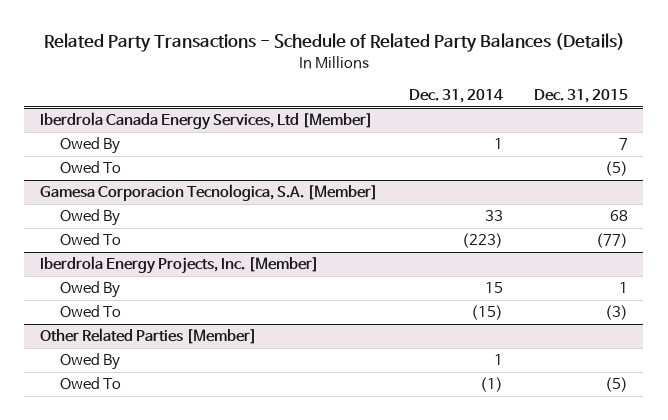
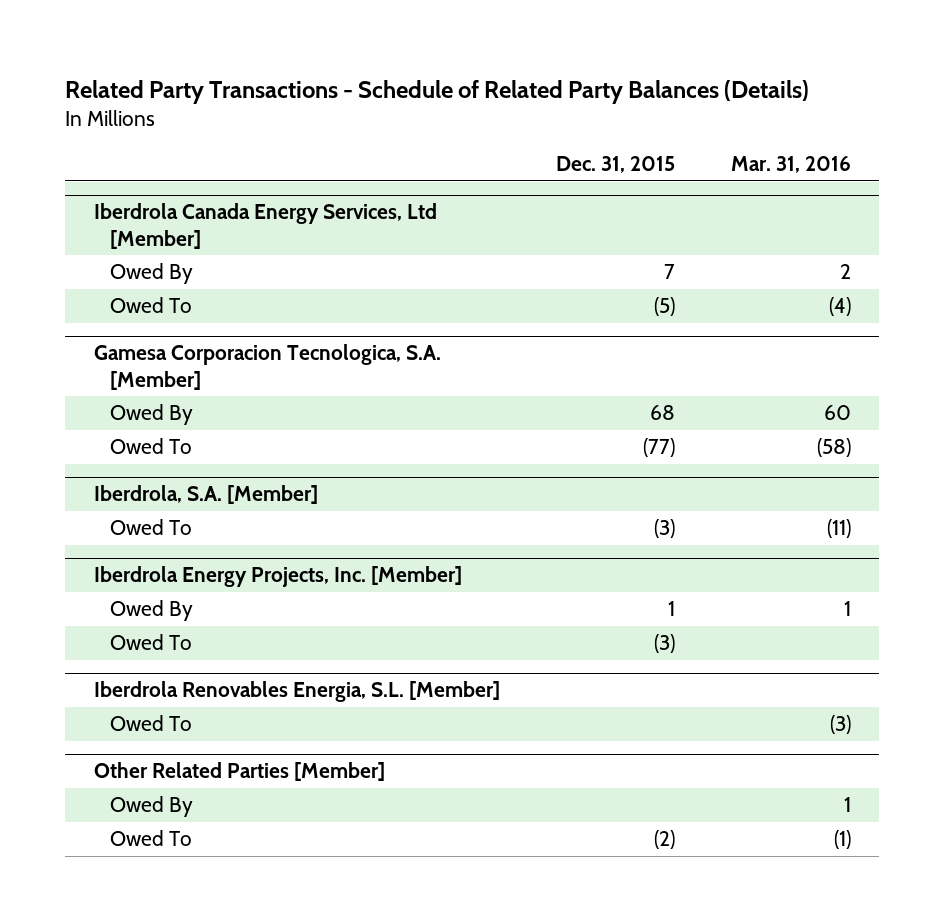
- | Dec. 31, 2014 | Dec. 31, 2015
+ | Dec. 31, 2015 | Mar. 31, 2016
+ Iberdrola, S.A. [Member]
+ Owed To | (3) | (11)
+ Iberdrola Renovables Energia, S.L. [Member]
+ Owed To | | (3)
@ Other Related Parties [Member]
- Owed To | (1) | (5)
+ Owed To | (2) | (1)

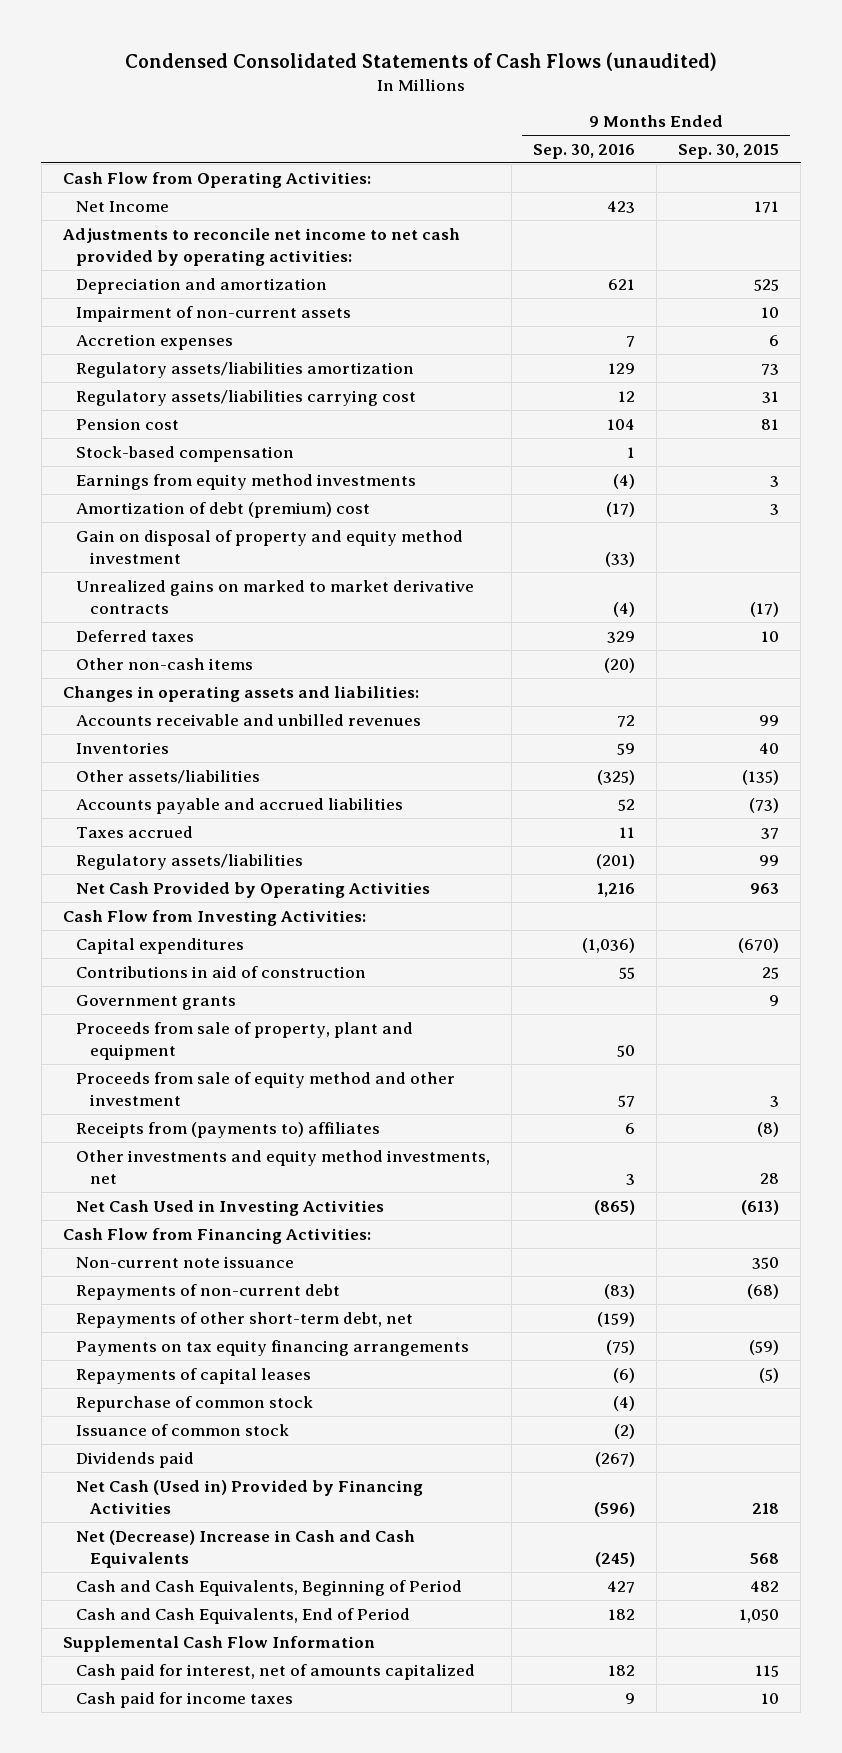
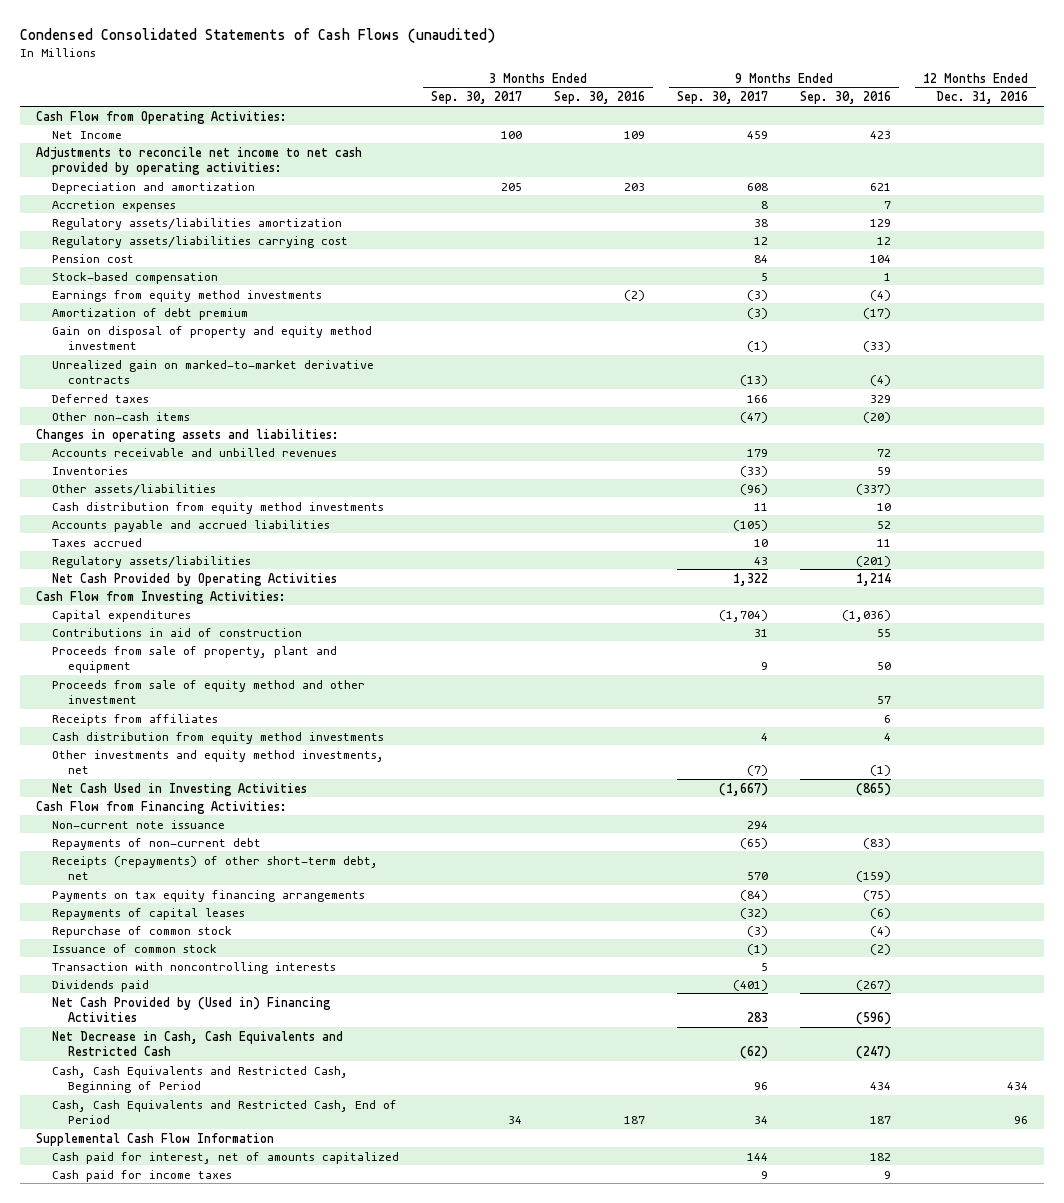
- | 9 Months Ended Sep. 30, 2016 | 9 Months Ended Sep. 30, 2015
+ | 3 Months Ended Sep. 30, 2017 | 3 Months Ended Sep. 30, 2016 | 9 Months Ended Sep. 30, 2017 | 9 Months Ended Sep. 30, 2016 | 12 Months Ended Dec. 31, 2016
- Impairment of non-current assets | | 10
- Amortization of debt (premium) cost | (17) | 3
+ Amortization of debt premium | | | (3) | (17) |
- Unrealized gains on marked to market derivative contracts | (4) | (17)
+ Unrealized gain on marked-to-market derivative contracts | | | (13) | (4) |
- Other assets/liabilities | (325) | (135)
+ Other assets/liabilities | | | (96) | (337) |
+ Cash distribution from equity method investments | | | 11 | 10 |
- Net Cash Provided by Operating Activities | 1,216 | 963
+ Net Cash Provided by Operating Activities | | | 1,322 | 1,214 |
- Government grants | | 9
- Receipts from (payments to) affiliates | 6 | (8)
- Other investments and equity method investments, net | 3 | 28
+ Receipts from affiliates | | | | 6 |
+ Cash distribution from equity method investments | | | 4 | 4 |
+ Other investments and equity method investments, net | | | (7) | (1) |
- Repayments of other short-term debt, net | (159) |
+ Receipts (repayments) of other short-term debt, net | | | 570 | (159) |
+ Transaction with noncontrolling interests | | | 5 | |
- Net Cash (Used in) Provided by Financing Activities | (596) | 218
- Net (Decrease) Increase in Cash and Cash Equivalents | (245) | 568
- Cash and Cash Equivalents, Beginning of Period | 427 | 482
- Cash and Cash Equivalents, End of Period | 182 | 1,050
+ Net Cash Provided by (Used in) Financing Activities | | | 283 | (596) |
+ Net Decrease in Cash, Cash Equivalents and Restricted Cash | | | (62) | (247) |
+ Cash, Cash Equivalents and Restricted Cash, Beginning of Period | | | 96 | 434 | 434
+ Cash, Cash Equivalents and Restricted Cash, End of Period | 34 | 187 | 34 | 187 | 96

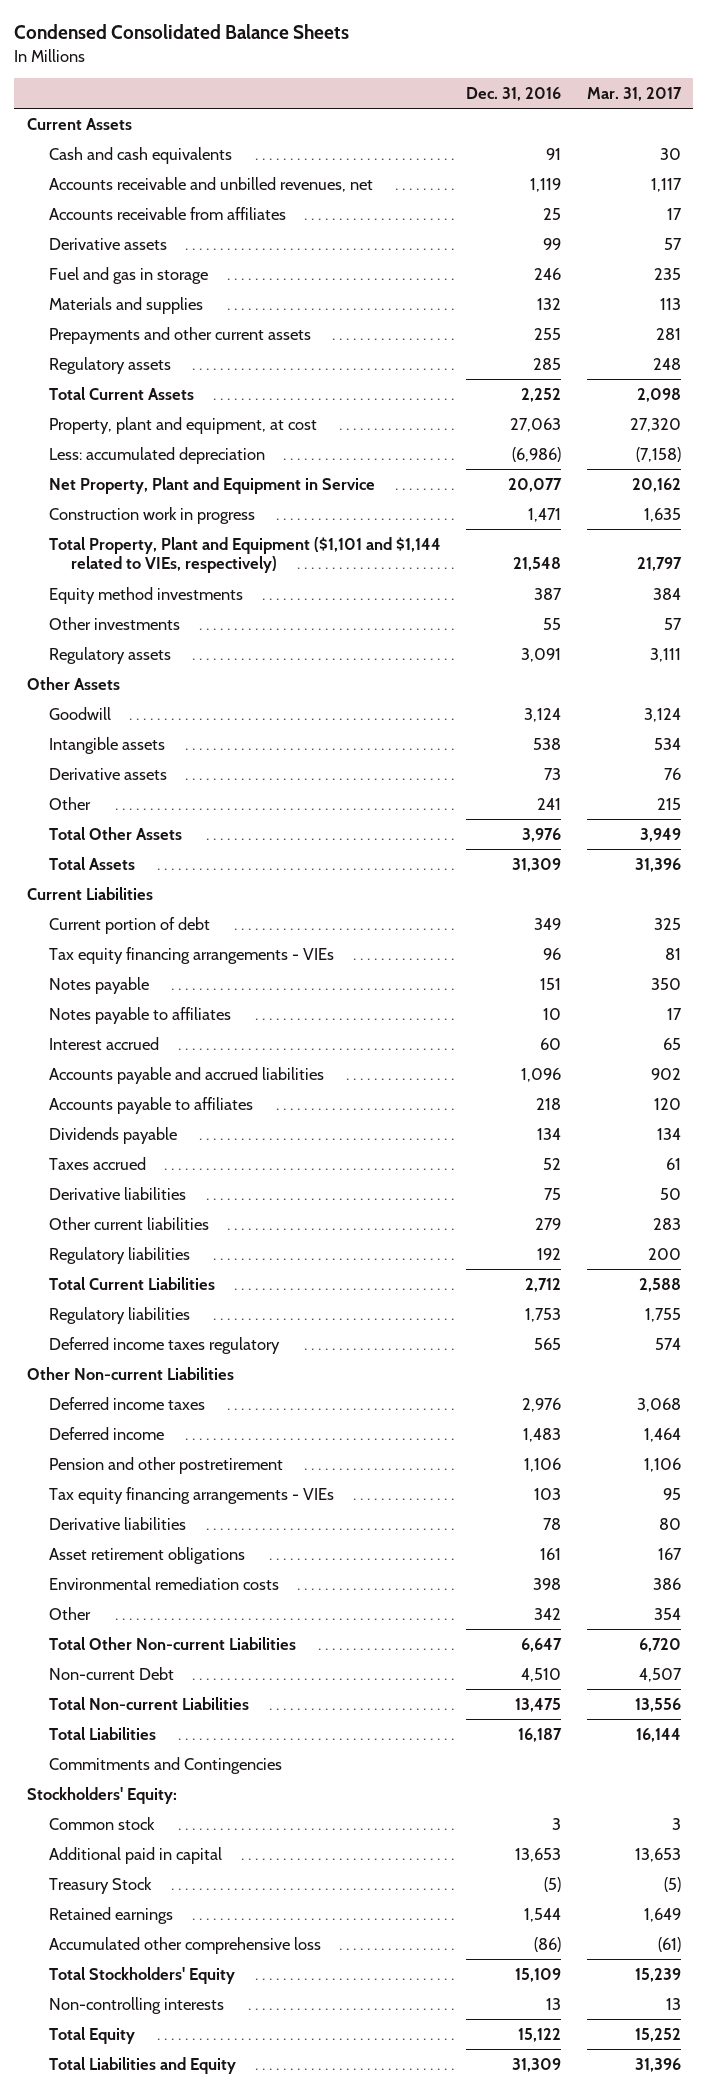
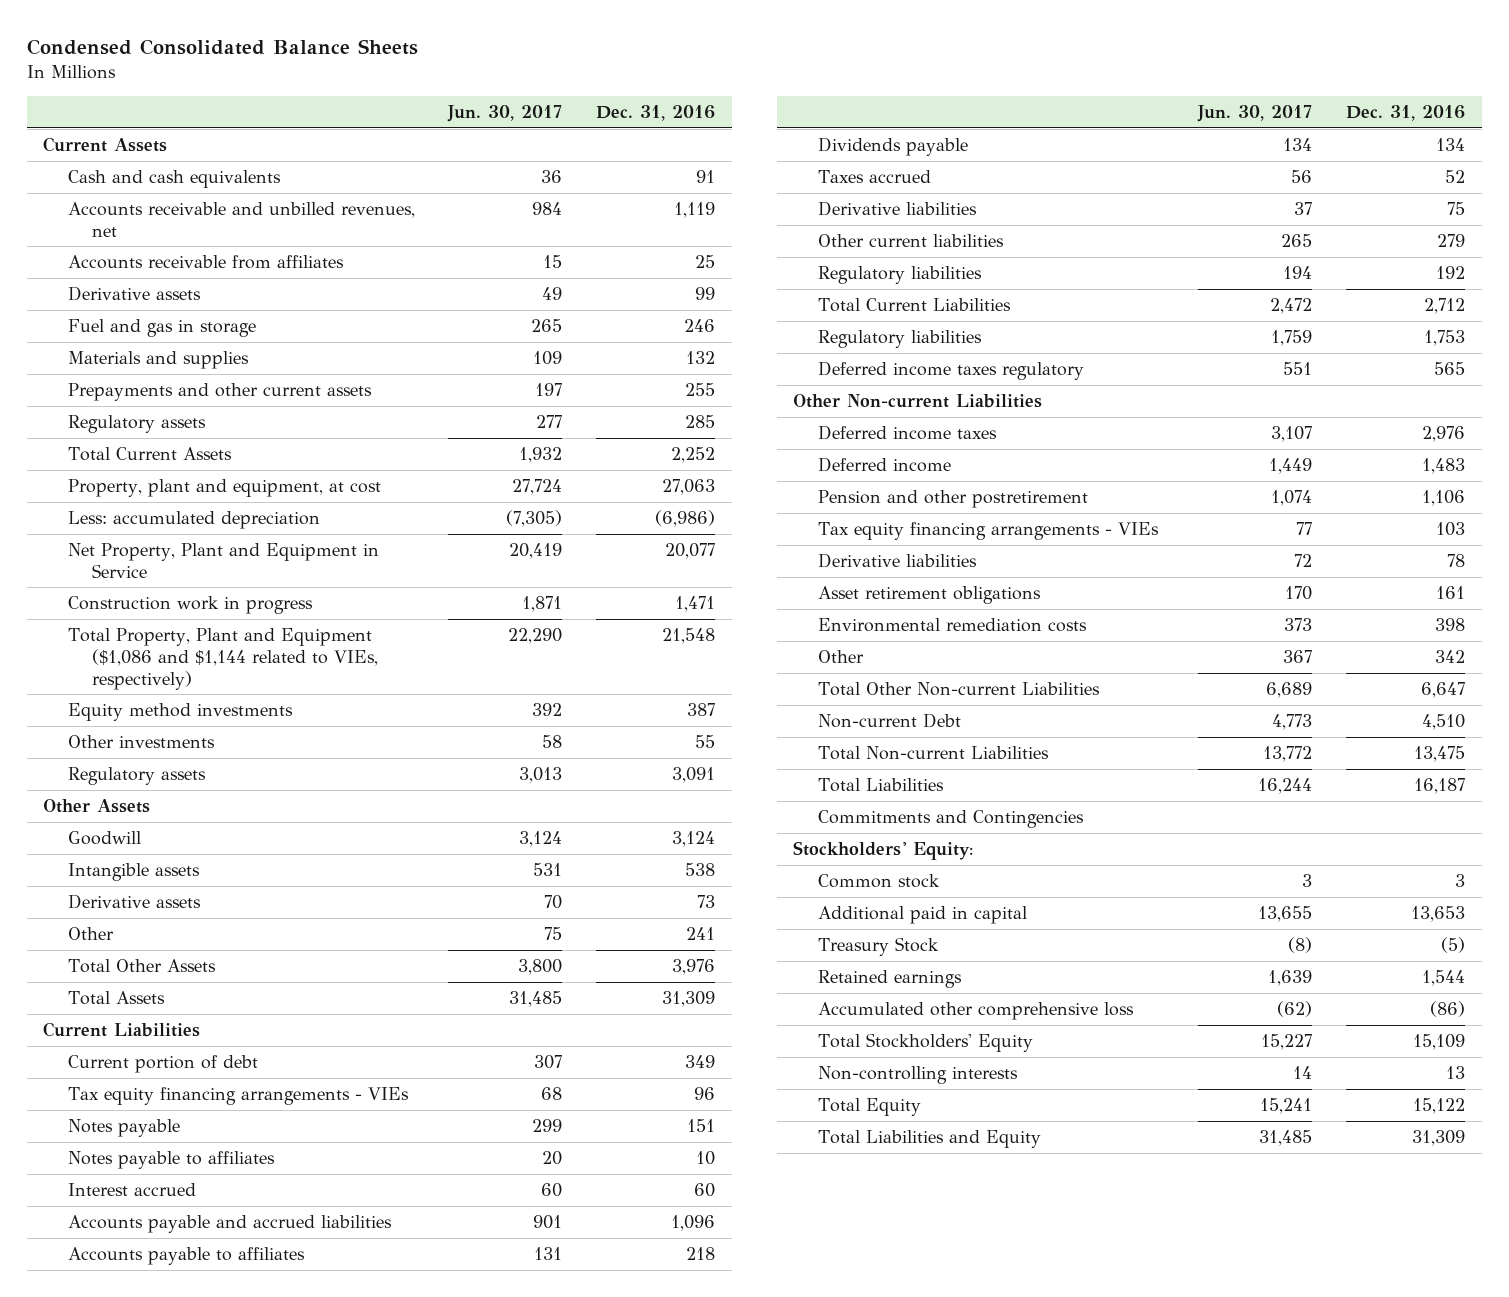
- | Dec. 31, 2016 | Mar. 31, 2017
+ | Jun. 30, 2017 | Dec. 31, 2016
- Total Property, Plant and Equipment ($1,101 and $1,144 related to VIEs, respectively) | 21,548 | 21,797
+ Total Property, Plant and Equipment ($1,086 and $1,144 related to VIEs, respectively) | 22,290 | 21,548

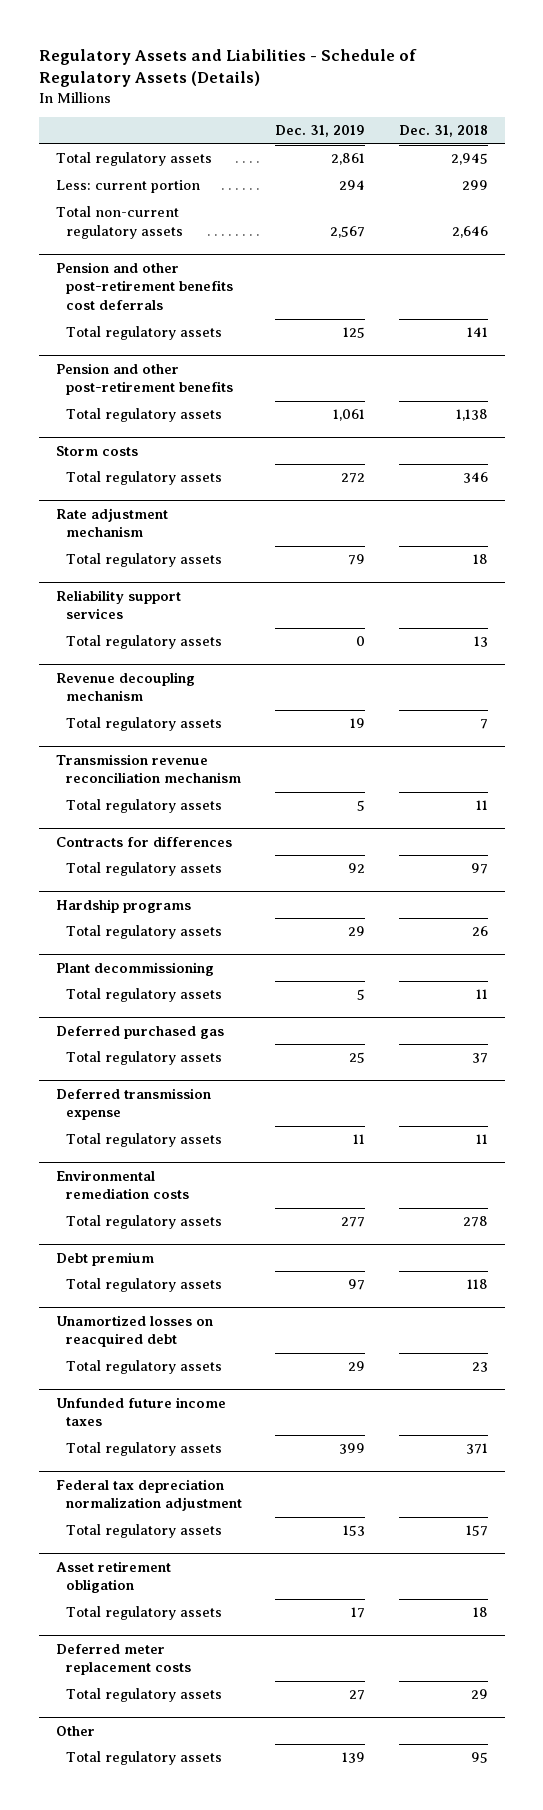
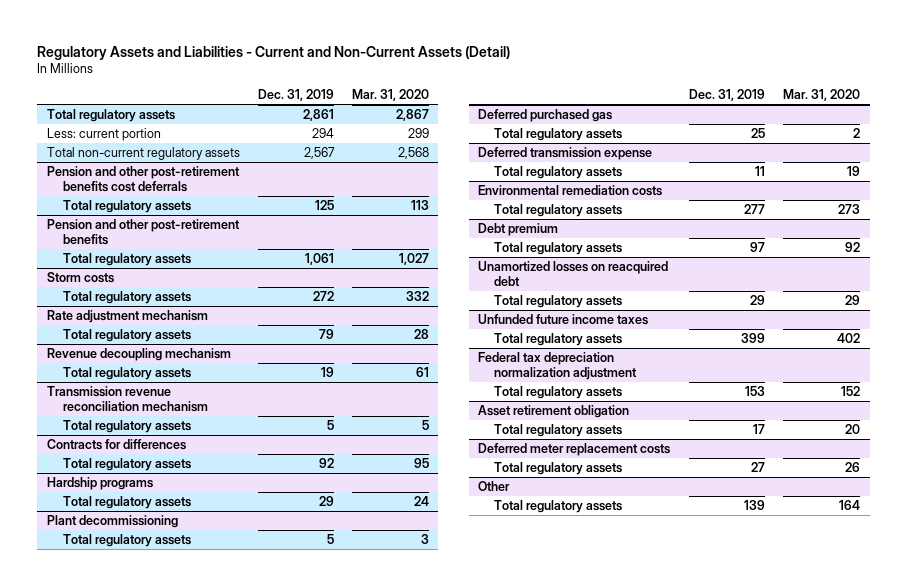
- Regulatory Assets and Liabilities - Schedule of Regulatory Assets (Details)
+ Regulatory Assets and Liabilities - Current and Non-Current Assets (Detail)
- | Dec. 31, 2019 | Dec. 31, 2018
+ | Dec. 31, 2019 | Mar. 31, 2020
- Reliability support services
- Total regulatory assets | 0 | 13

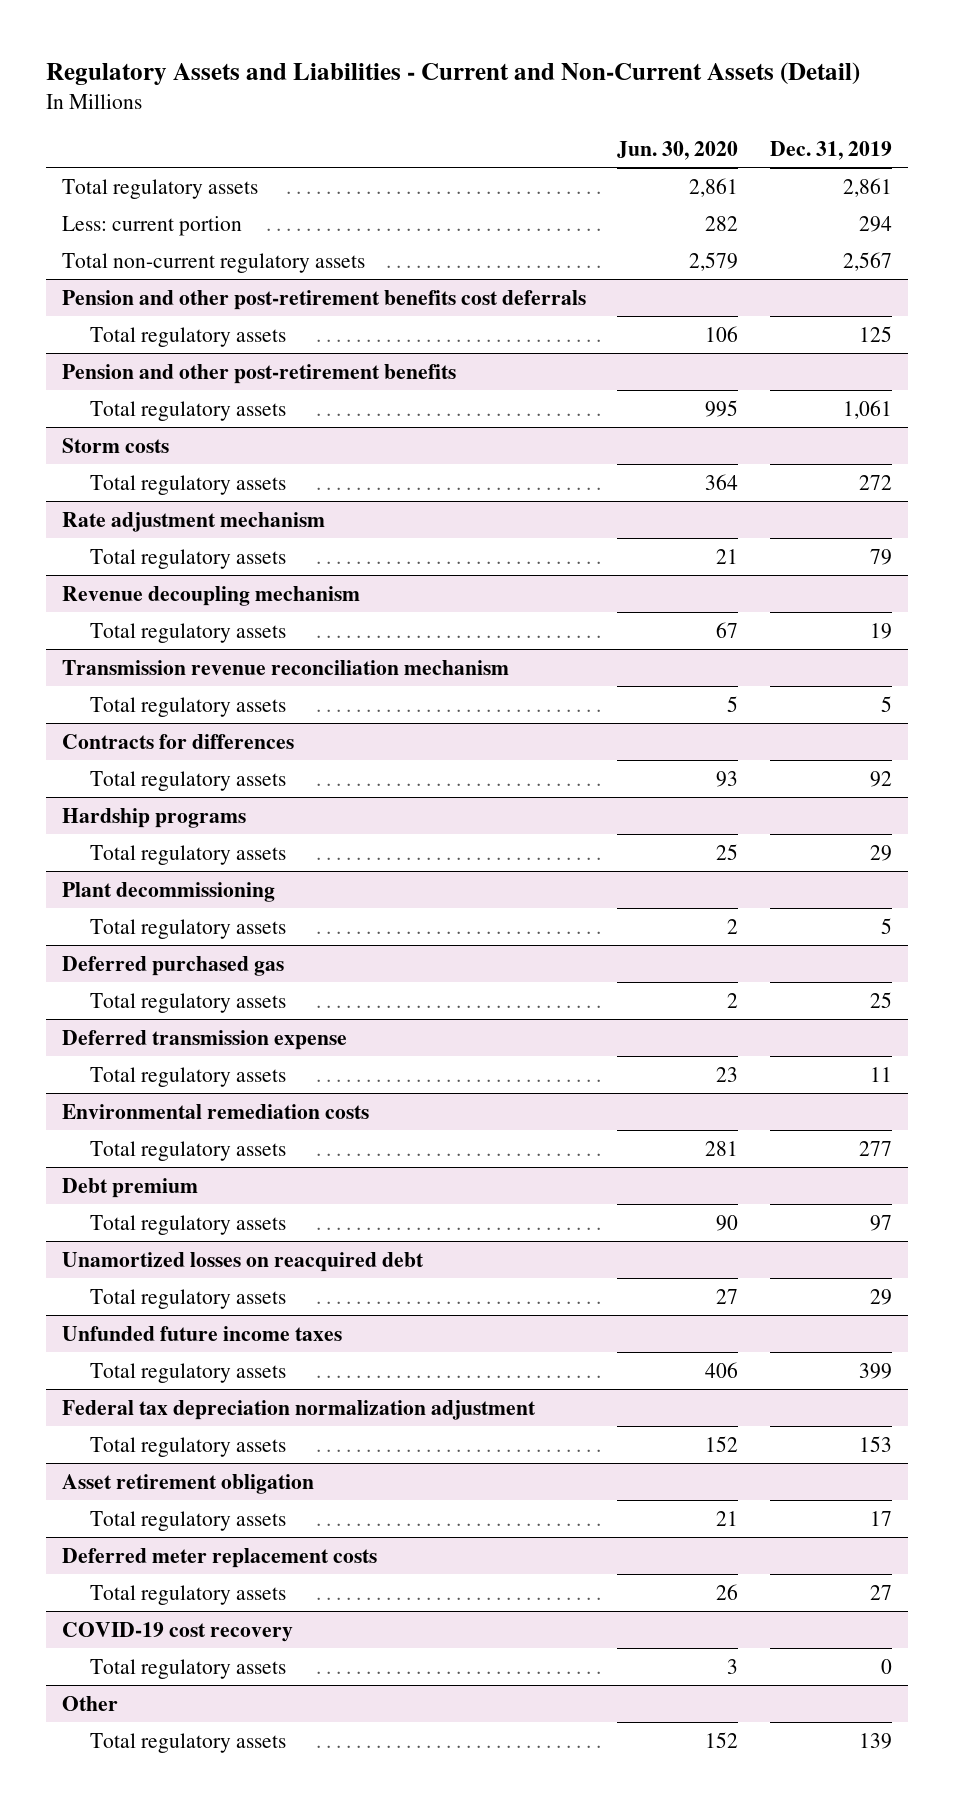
- | Dec. 31, 2019 | Mar. 31, 2020
+ | Jun. 30, 2020 | Dec. 31, 2019
+ COVID-19 cost recovery
+ Total regulatory assets | 3 | 0

